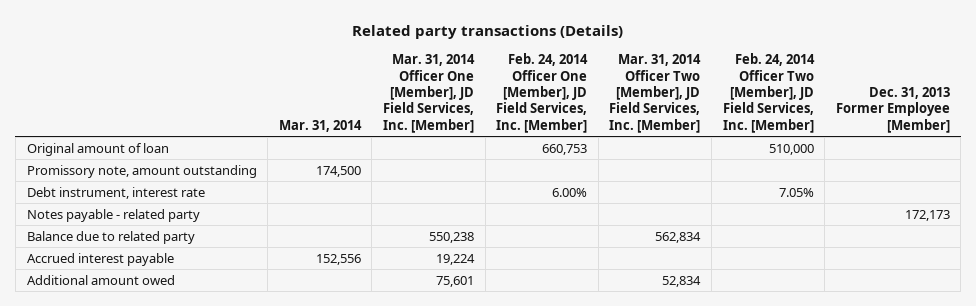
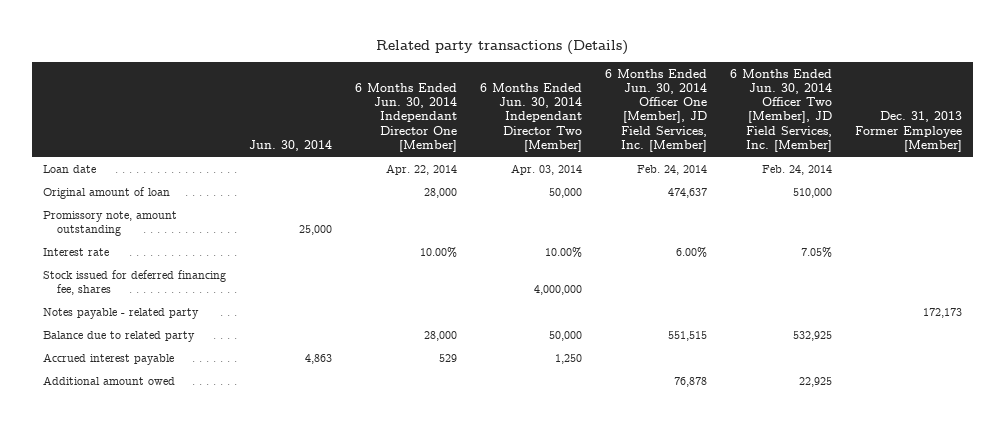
- | Mar. 31, 2014 | Mar. 31, 2014 Officer One [Member], JD Field Services, Inc. [Member] | Feb. 24, 2014 Officer One [Member], JD Field Services, Inc. [Member] | Mar. 31, 2014 Officer Two [Member], JD Field Services, Inc. [Member] | Feb. 24, 2014 Officer Two [Member], JD Field Services, Inc. [Member] | Dec. 31, 2013 Former Employee [Member]
+ | Jun. 30, 2014 | 6 Months Ended Jun. 30, 2014 Independant Director One [Member] | 6 Months Ended Jun. 30, 2014 Independant Director Two [Member] | 6 Months Ended Jun. 30, 2014 Officer One [Member], JD Field Services, Inc. [Member] | 6 Months Ended Jun. 30, 2014 Officer Two [Member], JD Field Services, Inc. [Member] | Dec. 31, 2013 Former Employee [Member]
+ Loan date | | Apr. 22, 2014 | Apr. 03, 2014 | Feb. 24, 2014 | Feb. 24, 2014 |
- Debt instrument, interest rate | | | 6.00% | | 7.05% |
+ Interest rate | | 10.00% | 10.00% | 6.00% | 7.05% |
+ Stock issued for deferred financing fee, shares | | | 4,000,000 | | |

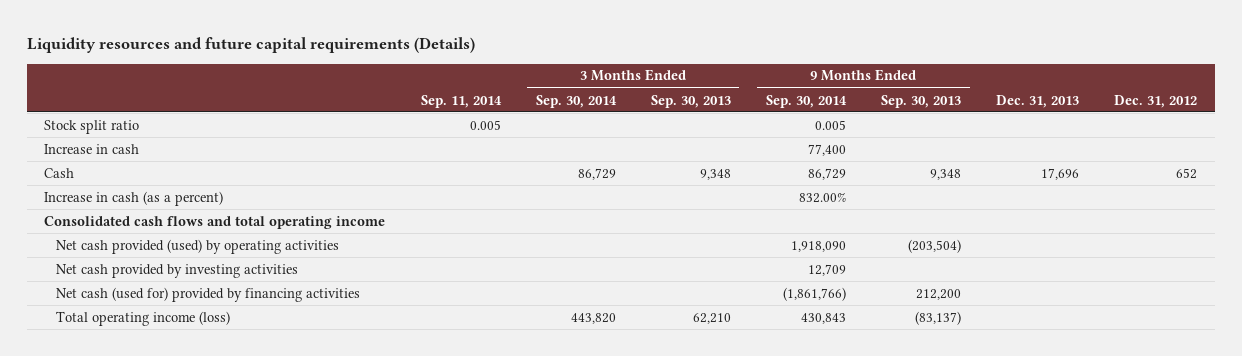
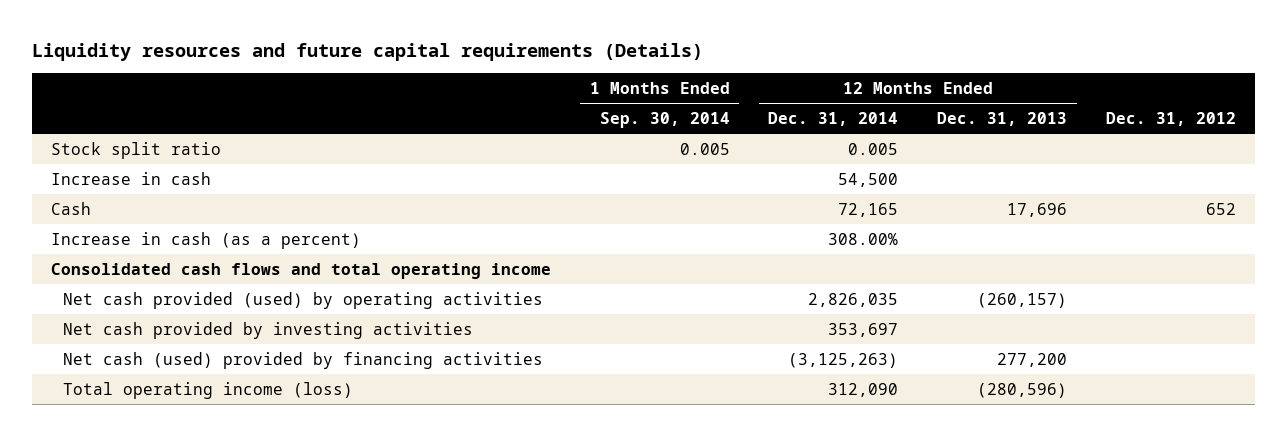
- | Sep. 11, 2014 | 3 Months Ended Sep. 30, 2014 | 3 Months Ended Sep. 30, 2013 | 9 Months Ended Sep. 30, 2014 | 9 Months Ended Sep. 30, 2013 | Dec. 31, 2013 | Dec. 31, 2012
+ | 1 Months Ended Sep. 30, 2014 | 12 Months Ended Dec. 31, 2014 | 12 Months Ended Dec. 31, 2013 | Dec. 31, 2012
- Net cash (used for) provided by financing activities | | | | (1,861,766) | 212,200 | |
+ Net cash (used) provided by financing activities | | (3,125,263) | 277,200 |

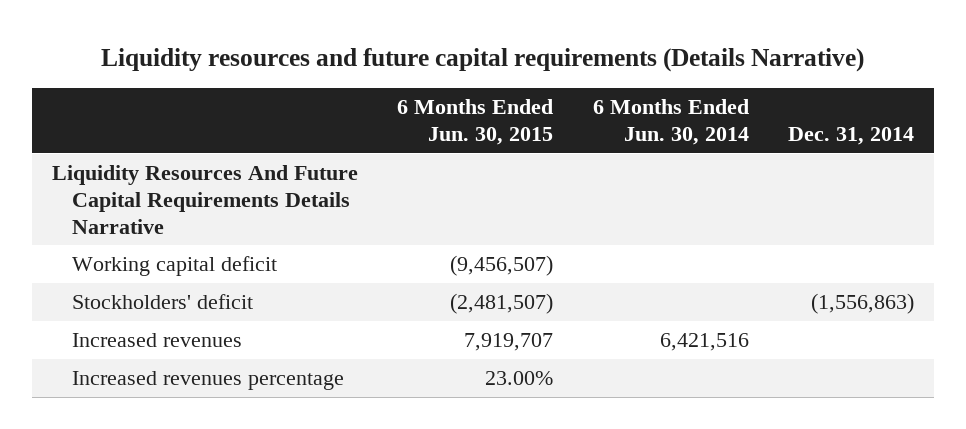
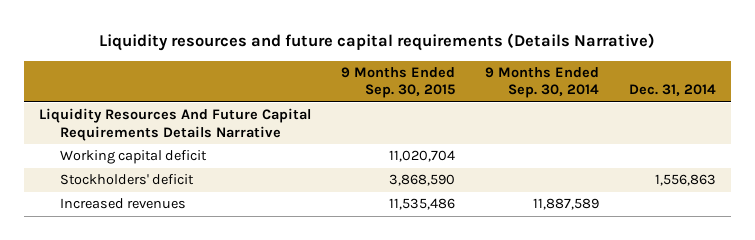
- | 6 Months Ended Jun. 30, 2015 | 6 Months Ended Jun. 30, 2014 | Dec. 31, 2014
+ | 9 Months Ended Sep. 30, 2015 | 9 Months Ended Sep. 30, 2014 | Dec. 31, 2014
- Stockholders' deficit | (2,481,507) | | (1,556,863)
+ Stockholders' deficit | 3,868,590 | | 1,556,863
- Increased revenues percentage | 23.00% | |

